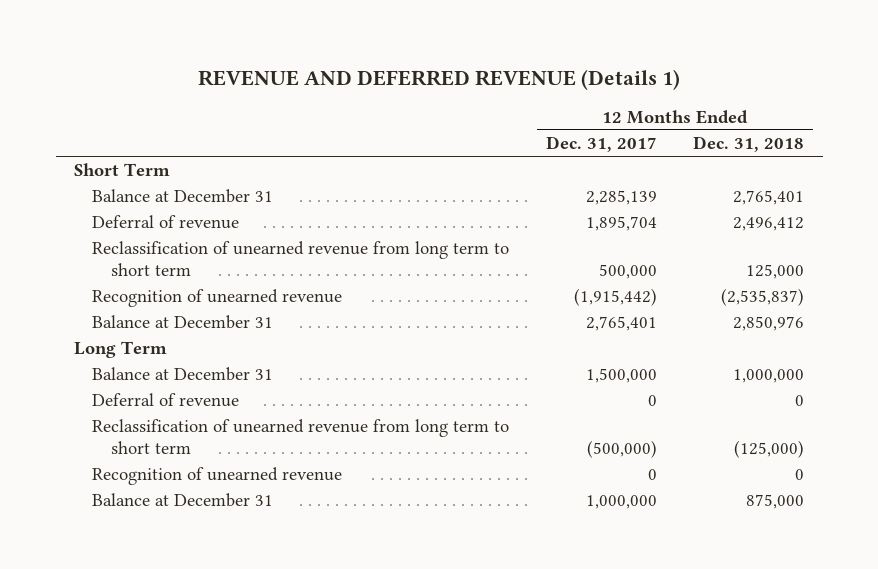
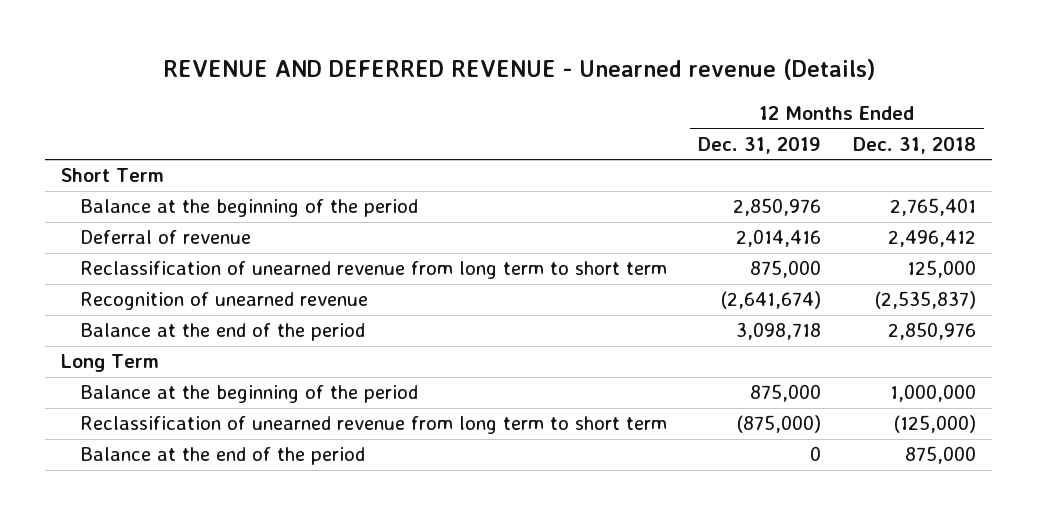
- REVENUE AND DEFERRED REVENUE (Details 1)
+ REVENUE AND DEFERRED REVENUE - Unearned revenue (Details)
- | 12 Months Ended Dec. 31, 2017 | 12 Months Ended Dec. 31, 2018
+ | 12 Months Ended Dec. 31, 2019 | 12 Months Ended Dec. 31, 2018
- Balance at December 31 | 2,285,139 | 2,765,401
+ Balance at the beginning of the period | 2,850,976 | 2,765,401
- Balance at December 31 | 2,765,401 | 2,850,976
+ Balance at the end of the period | 3,098,718 | 2,850,976
- Balance at December 31 | 1,500,000 | 1,000,000
- Deferral of revenue | 0 | 0
+ Balance at the beginning of the period | 875,000 | 1,000,000
- Recognition of unearned revenue | 0 | 0
- Balance at December 31 | 1,000,000 | 875,000
+ Balance at the end of the period | 0 | 875,000

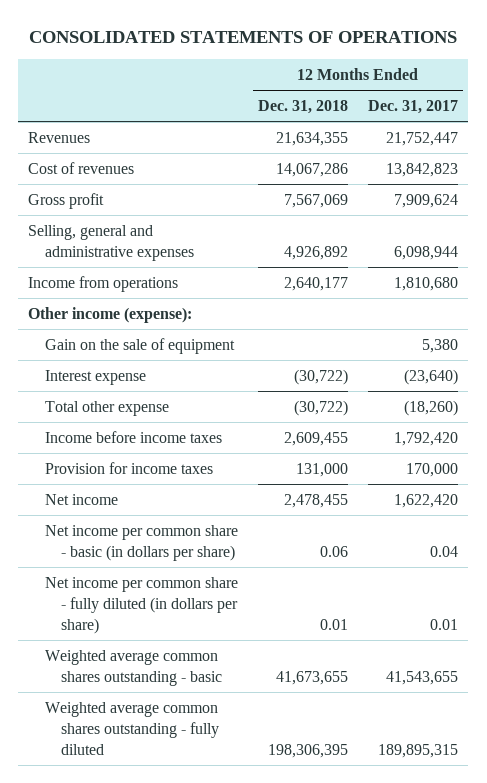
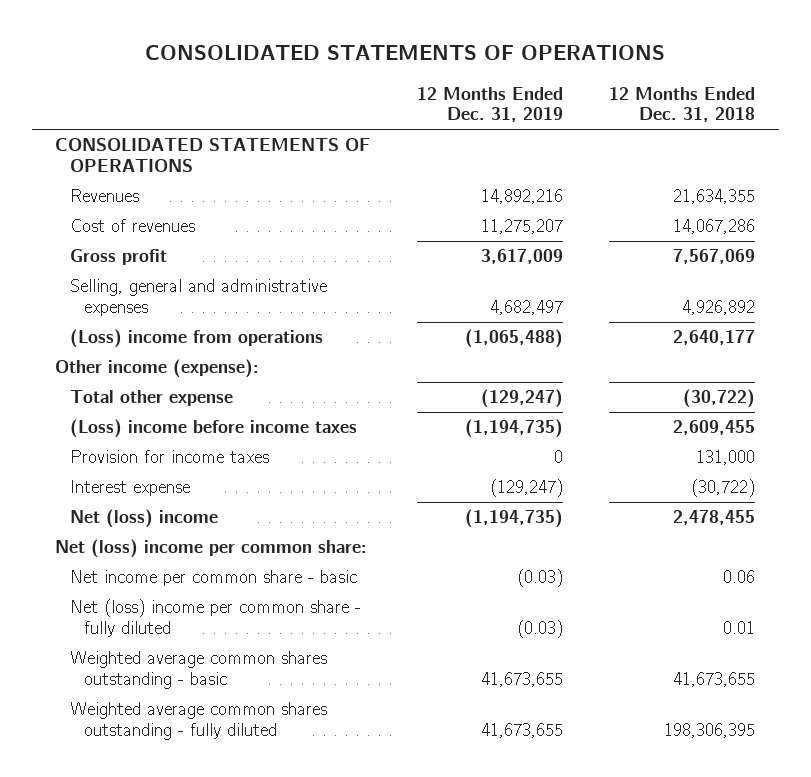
- | 12 Months Ended Dec. 31, 2018 | 12 Months Ended Dec. 31, 2017
+ | 12 Months Ended Dec. 31, 2019 | 12 Months Ended Dec. 31, 2018
+ CONSOLIDATED STATEMENTS OF OPERATIONS
- Income from operations | 2,640,177 | 1,810,680
+ (Loss) income from operations | (1,065,488) | 2,640,177
- Gain on the sale of equipment | | 5,380
- Income before income taxes | 2,609,455 | 1,792,420
+ (Loss) income before income taxes | (1,194,735) | 2,609,455
- Net income | 2,478,455 | 1,622,420
- Net income per common share - basic (in dollars per share) | 0.06 | 0.04
- Net income per common share - fully diluted (in dollars per share) | 0.01 | 0.01
moved down: Interest expense | (129,247) | (30,722)
+ Net (loss) income | (1,194,735) | 2,478,455
+ Net (loss) income per common share:
+ Net income per common share - basic | (0.03) | 0.06
+ Net (loss) income per common share - fully diluted | (0.03) | 0.01

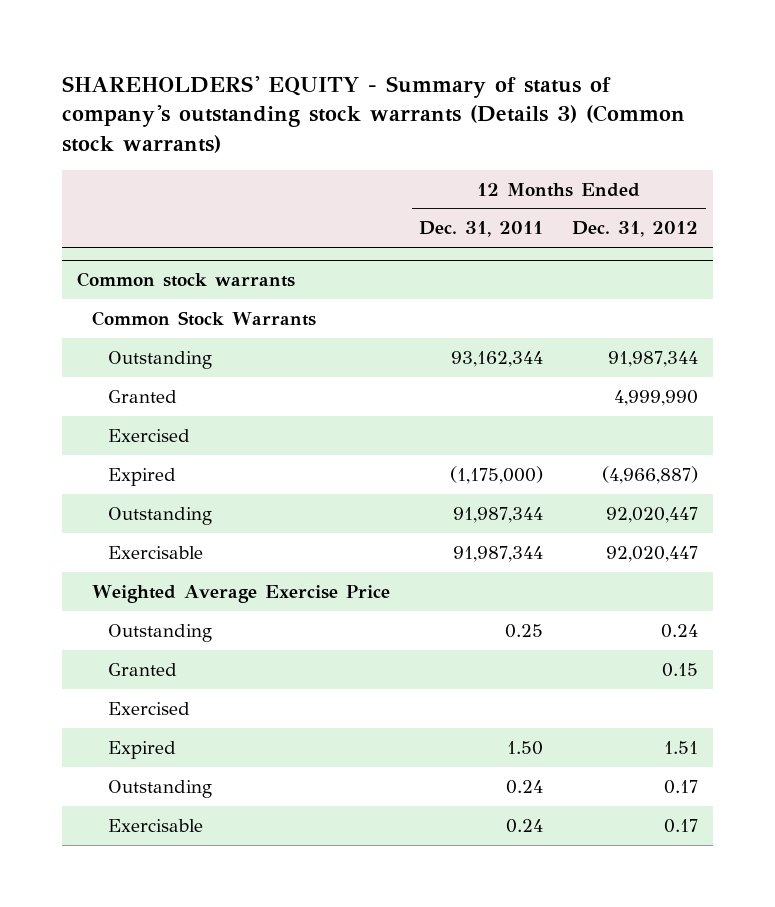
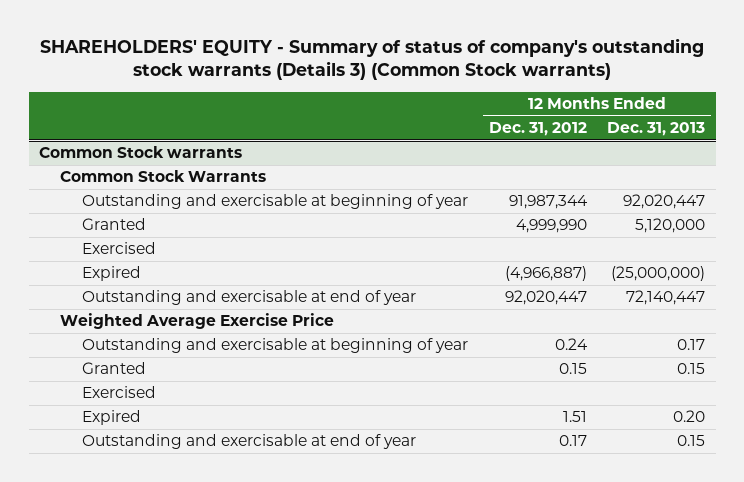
- SHAREHOLDERS' EQUITY - Summary of status of company's outstanding stock warrants (Details 3) (Common stock warrants)
+ SHAREHOLDERS' EQUITY - Summary of status of company's outstanding stock warrants (Details 3) (Common Stock warrants)
- | 12 Months Ended Dec. 31, 2011 | 12 Months Ended Dec. 31, 2012
+ | 12 Months Ended Dec. 31, 2012 | 12 Months Ended Dec. 31, 2013
- Common stock warrants
+ Common Stock warrants
- Outstanding | 93,162,344 | 91,987,344
+ Outstanding and exercisable at beginning of year | 91,987,344 | 92,020,447
- Outstanding | 91,987,344 | 92,020,447
- Exercisable | 91,987,344 | 92,020,447
+ Outstanding and exercisable at end of year | 92,020,447 | 72,140,447
- Outstanding | 0.25 | 0.24
+ Outstanding and exercisable at beginning of year | 0.24 | 0.17
- Outstanding | 0.24 | 0.17
- Exercisable | 0.24 | 0.17
+ Outstanding and exercisable at end of year | 0.17 | 0.15

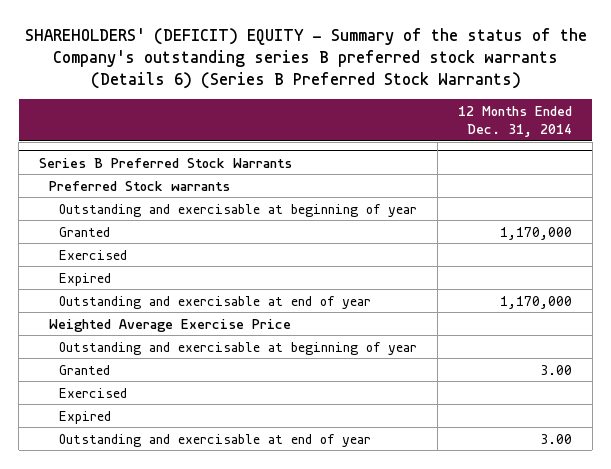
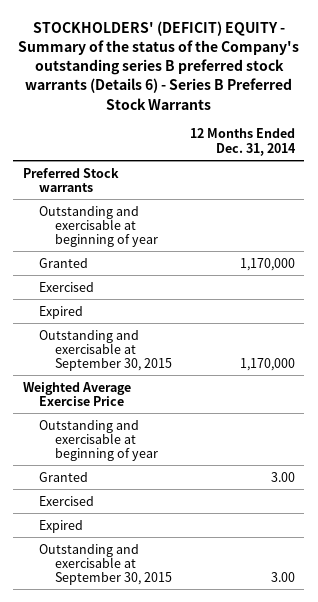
- SHAREHOLDERS' (DEFICIT) EQUITY - Summary of the status of the Company's outstanding series B preferred stock warrants (Details 6) (Series B Preferred Stock Warrants)
+ STOCKHOLDERS' (DEFICIT) EQUITY - Summary of the status of the Company's outstanding series B preferred stock warrants (Details 6) - Series B Preferred Stock Warrants
- Series B Preferred Stock Warrants
- Outstanding and exercisable at end of year | 1,170,000
+ Outstanding and exercisable at September 30, 2015 | 1,170,000
- Outstanding and exercisable at end of year | 3.00
+ Outstanding and exercisable at September 30, 2015 | 3.00

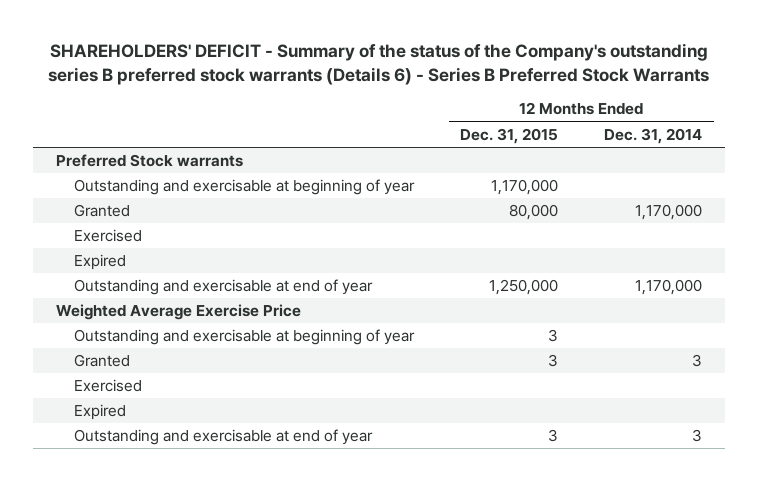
- STOCKHOLDERS' (DEFICIT) EQUITY - Summary of the status of the Company's outstanding series B preferred stock warrants (Details 6) - Series B Preferred Stock Warrants
+ SHAREHOLDERS' DEFICIT - Summary of the status of the Company's outstanding series B preferred stock warrants (Details 6) - Series B Preferred Stock Warrants
- | 12 Months Ended Dec. 31, 2014
+ | 12 Months Ended Dec. 31, 2015 | 12 Months Ended Dec. 31, 2014
- Outstanding and exercisable at September 30, 2015 | 1,170,000
+ Outstanding and exercisable at end of year | 1,250,000 | 1,170,000
- Granted | 3.00
+ Granted | 3 | 3
- Outstanding and exercisable at September 30, 2015 | 3.00
+ Outstanding and exercisable at end of year | 3 | 3

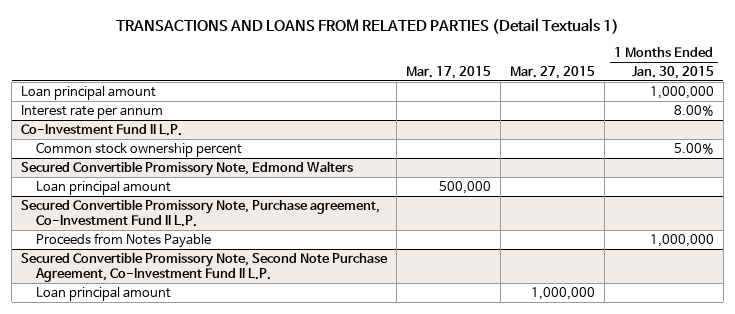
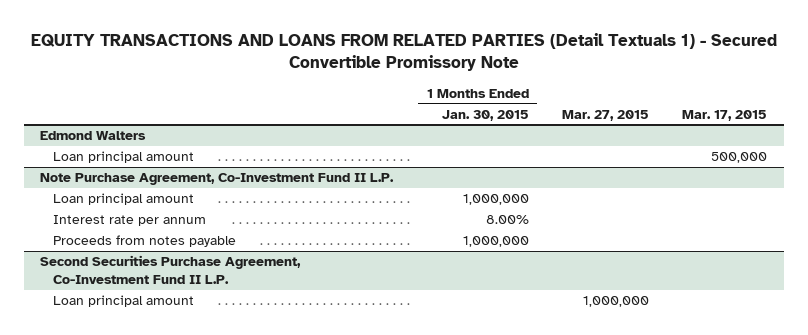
- TRANSACTIONS AND LOANS FROM RELATED PARTIES (Detail Textuals 1)
+ EQUITY TRANSACTIONS AND LOANS FROM RELATED PARTIES (Detail Textuals 1) - Secured Convertible Promissory Note
- | Mar. 17, 2015 | Mar. 27, 2015 | 1 Months Ended Jan. 30, 2015
+ | 1 Months Ended Jan. 30, 2015 | Mar. 27, 2015 | Mar. 17, 2015
+ Edmond Walters
+ Loan principal amount | | | 500,000
+ Note Purchase Agreement, Co-Investment Fund II L.P.
- Co-Investment Fund II L.P.
- Common stock ownership percent | | | 5.00%
- Secured Convertible Promissory Note, Edmond Walters
- Loan principal amount | 500,000 | |
- Secured Convertible Promissory Note, Purchase agreement, Co-Investment Fund II L.P.
- Proceeds from Notes Payable | | | 1,000,000
- Secured Convertible Promissory Note, Second Note Purchase Agreement, Co-Investment Fund II L.P.
+ Proceeds from notes payable | 1,000,000 | |
+ Second Securities Purchase Agreement, Co-Investment Fund II L.P.

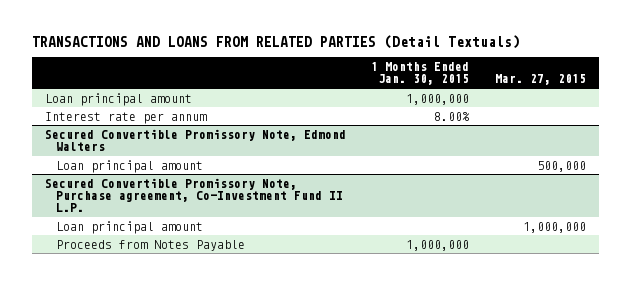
- EQUITY TRANSACTIONS AND LOANS FROM RELATED PARTIES (Detail Textuals 1) - Secured Convertible Promissory Note
+ TRANSACTIONS AND LOANS FROM RELATED PARTIES (Detail Textuals)
- | 1 Months Ended Jan. 30, 2015 | Mar. 27, 2015 | Mar. 17, 2015
+ | 1 Months Ended Jan. 30, 2015 | Mar. 27, 2015
- Edmond Walters
- Loan principal amount | | | 500,000
- Note Purchase Agreement, Co-Investment Fund II L.P.
- Proceeds from notes payable | 1,000,000 | |
- Second Securities Purchase Agreement, Co-Investment Fund II L.P.
+ Secured Convertible Promissory Note, Edmond Walters
+ Loan principal amount | | 500,000
+ Secured Convertible Promissory Note, Purchase agreement, Co-Investment Fund II L.P.
+ Proceeds from Notes Payable | 1,000,000 |

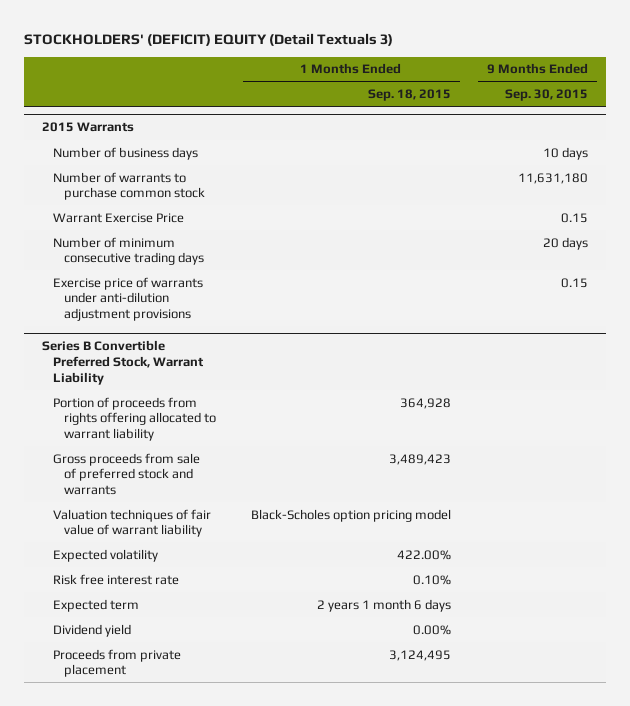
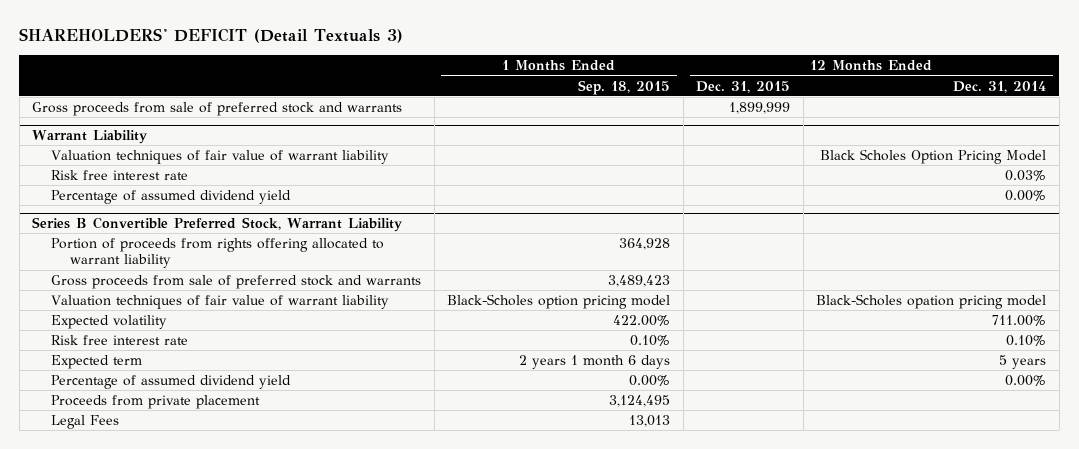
- STOCKHOLDERS' (DEFICIT) EQUITY (Detail Textuals 3)
+ SHAREHOLDERS' DEFICIT (Detail Textuals 3)
- | 1 Months Ended Sep. 18, 2015 | 9 Months Ended Sep. 30, 2015
+ | 1 Months Ended Sep. 18, 2015 | 12 Months Ended Dec. 31, 2015 | 12 Months Ended Dec. 31, 2014
- 2015 Warrants
- Number of business days | | 10 days
- Number of warrants to purchase common stock | | 11,631,180
- Warrant Exercise Price | | 0.15
- Number of minimum consecutive trading days | | 20 days
- Exercise price of warrants under anti-dilution adjustment provisions | | 0.15
+ Gross proceeds from sale of preferred stock and warrants | | 1,899,999 |
+ Warrant Liability
+ Valuation techniques of fair value of warrant liability | | | Black Scholes Option Pricing Model
+ Risk free interest rate | | | 0.03%
+ Percentage of assumed dividend yield | | | 0.00%
@ Series B Convertible Preferred Stock, Warrant Liability
- Dividend yield | 0.00% |
+ Percentage of assumed dividend yield | 0.00% | | 0.00%
+ Legal Fees | 13,013 | |

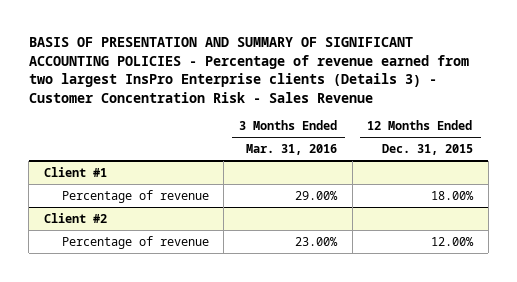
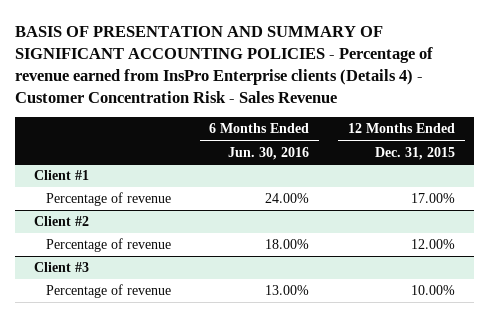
- BASIS OF PRESENTATION AND SUMMARY OF SIGNIFICANT ACCOUNTING POLICIES - Percentage of revenue earned from two largest InsPro Enterprise clients (Details 3) - Customer Concentration Risk - Sales Revenue
+ BASIS OF PRESENTATION AND SUMMARY OF SIGNIFICANT ACCOUNTING POLICIES - Percentage of revenue earned from InsPro Enterprise clients (Details 4) - Customer Concentration Risk - Sales Revenue
- | 3 Months Ended Mar. 31, 2016 | 12 Months Ended Dec. 31, 2015
+ | 6 Months Ended Jun. 30, 2016 | 12 Months Ended Dec. 31, 2015
@ Client #1
- Percentage of revenue | 29.00% | 18.00%
+ Percentage of revenue | 24.00% | 17.00%
+ Client #3
+ Percentage of revenue | 13.00% | 10.00%

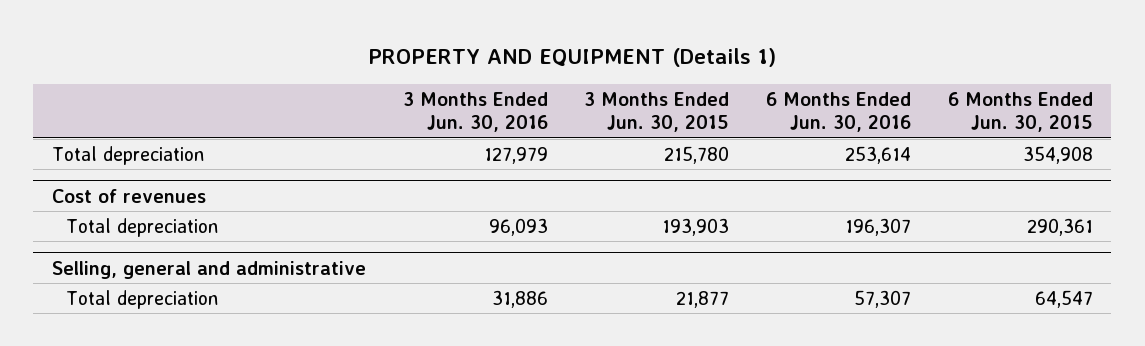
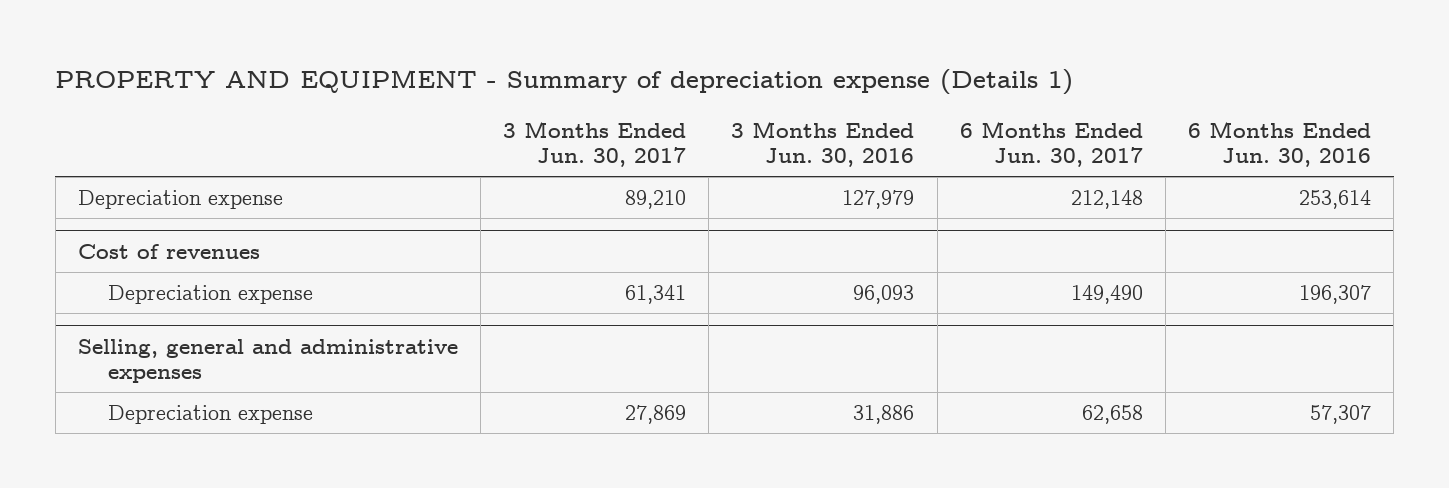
- PROPERTY AND EQUIPMENT (Details 1)
+ PROPERTY AND EQUIPMENT - Summary of depreciation expense (Details 1)
- | 3 Months Ended Jun. 30, 2016 | 3 Months Ended Jun. 30, 2015 | 6 Months Ended Jun. 30, 2016 | 6 Months Ended Jun. 30, 2015
+ | 3 Months Ended Jun. 30, 2017 | 3 Months Ended Jun. 30, 2016 | 6 Months Ended Jun. 30, 2017 | 6 Months Ended Jun. 30, 2016
- Total depreciation | 127,979 | 215,780 | 253,614 | 354,908
+ Depreciation expense | 89,210 | 127,979 | 212,148 | 253,614
@ Cost of revenues
- Total depreciation | 96,093 | 193,903 | 196,307 | 290,361
- Selling, general and administrative
- Total depreciation | 31,886 | 21,877 | 57,307 | 64,547
@ Cost of revenues
+ Depreciation expense | 61,341 | 96,093 | 149,490 | 196,307
+ Selling, general and administrative expenses
+ Depreciation expense | 27,869 | 31,886 | 62,658 | 57,307

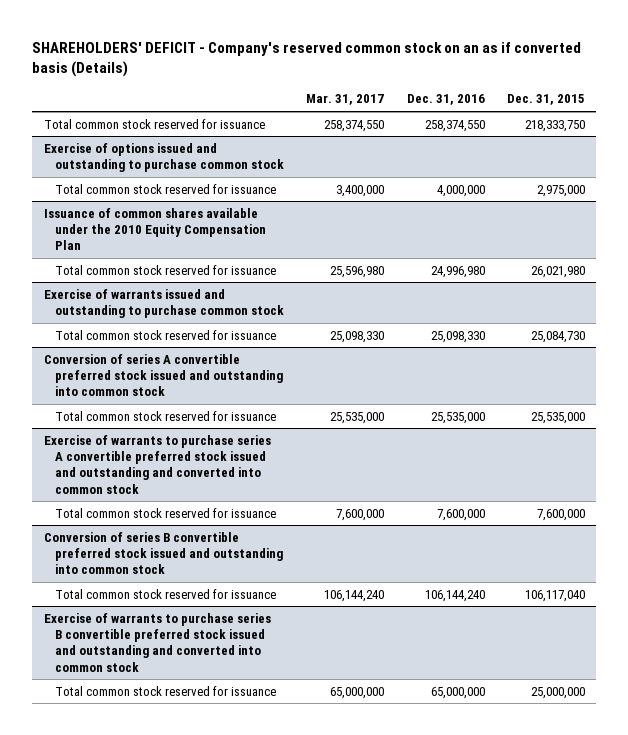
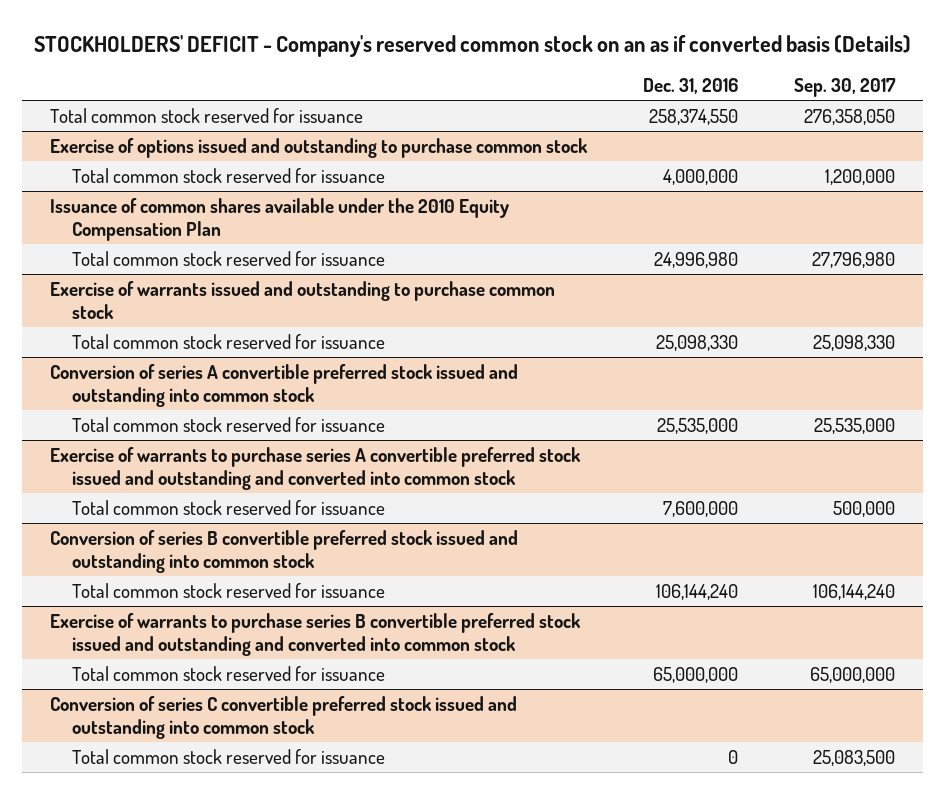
- SHAREHOLDERS' DEFICIT - Company's reserved common stock on an as if converted basis (Details)
+ STOCKHOLDERS' DEFICIT - Company's reserved common stock on an as if converted basis (Details)
- | Mar. 31, 2017 | Dec. 31, 2016 | Dec. 31, 2015
+ | Dec. 31, 2016 | Sep. 30, 2017
+ Conversion of series C convertible preferred stock issued and outstanding into common stock
+ Total common stock reserved for issuance | 0 | 25,083,500

